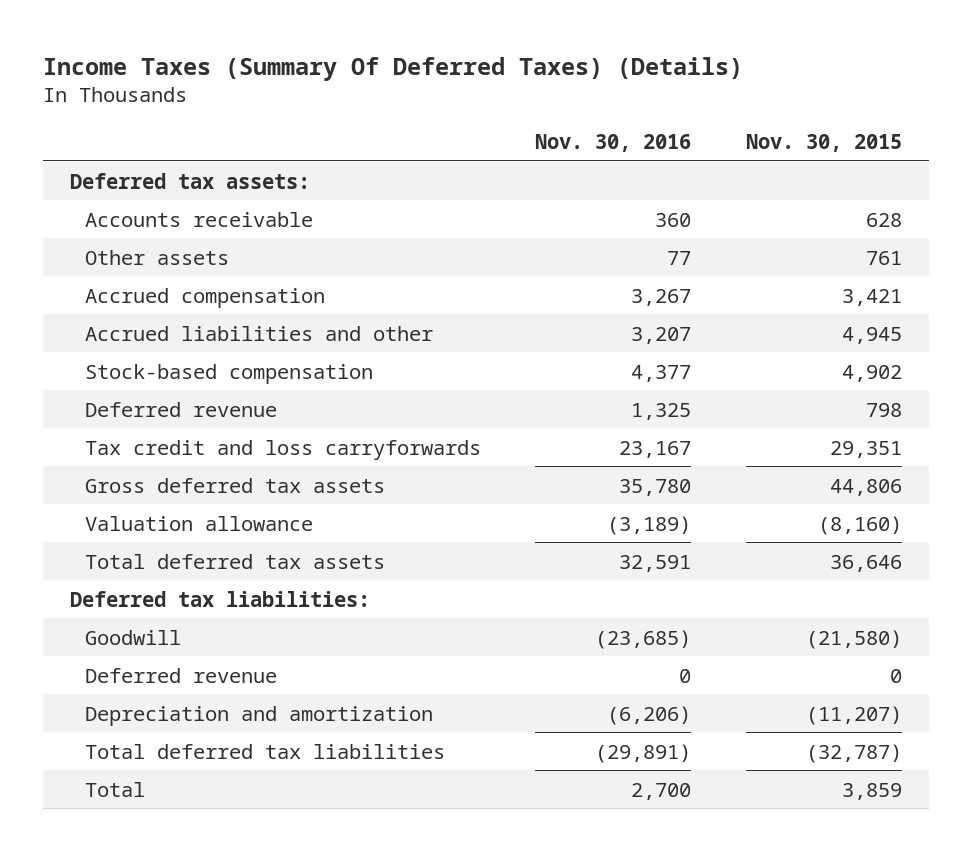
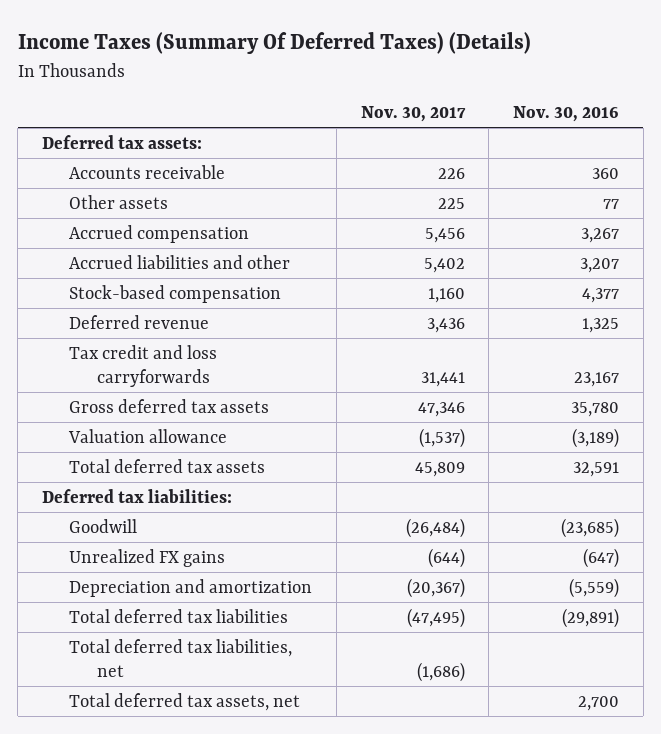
- | Nov. 30, 2016 | Nov. 30, 2015
+ | Nov. 30, 2017 | Nov. 30, 2016
- Deferred revenue | 0 | 0
- Depreciation and amortization | (6,206) | (11,207)
+ Unrealized FX gains | (644) | (647)
+ Depreciation and amortization | (20,367) | (5,559)
- Total | 2,700 | 3,859
+ Total deferred tax liabilities, net | (1,686) |
+ Total deferred tax assets, net | | 2,700

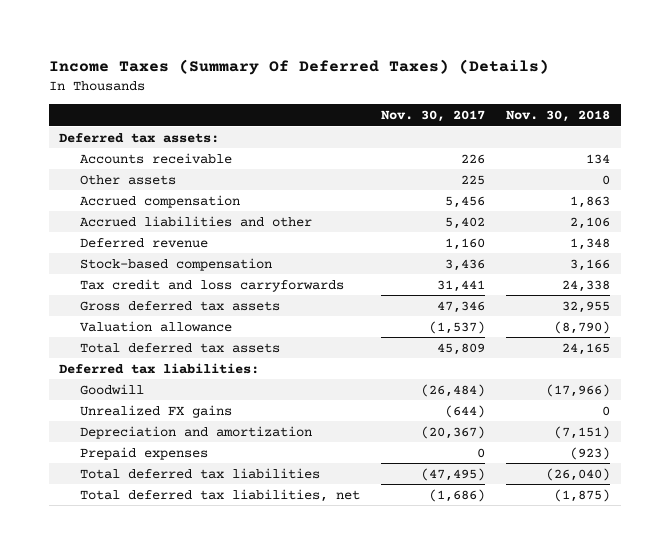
- | Nov. 30, 2017 | Nov. 30, 2016
+ | Nov. 30, 2017 | Nov. 30, 2018
- Stock-based compensation | 1,160 | 4,377
- Deferred revenue | 3,436 | 1,325
+ Deferred revenue | 1,160 | 1,348
+ Stock-based compensation | 3,436 | 3,166
+ Prepaid expenses | 0 | (923)
- Total deferred tax assets, net | | 2,700

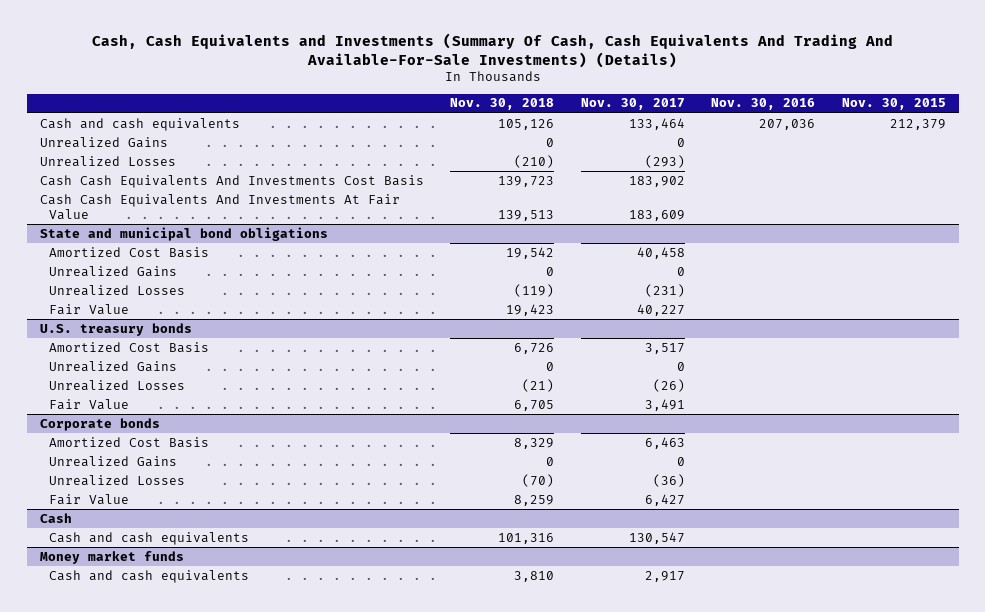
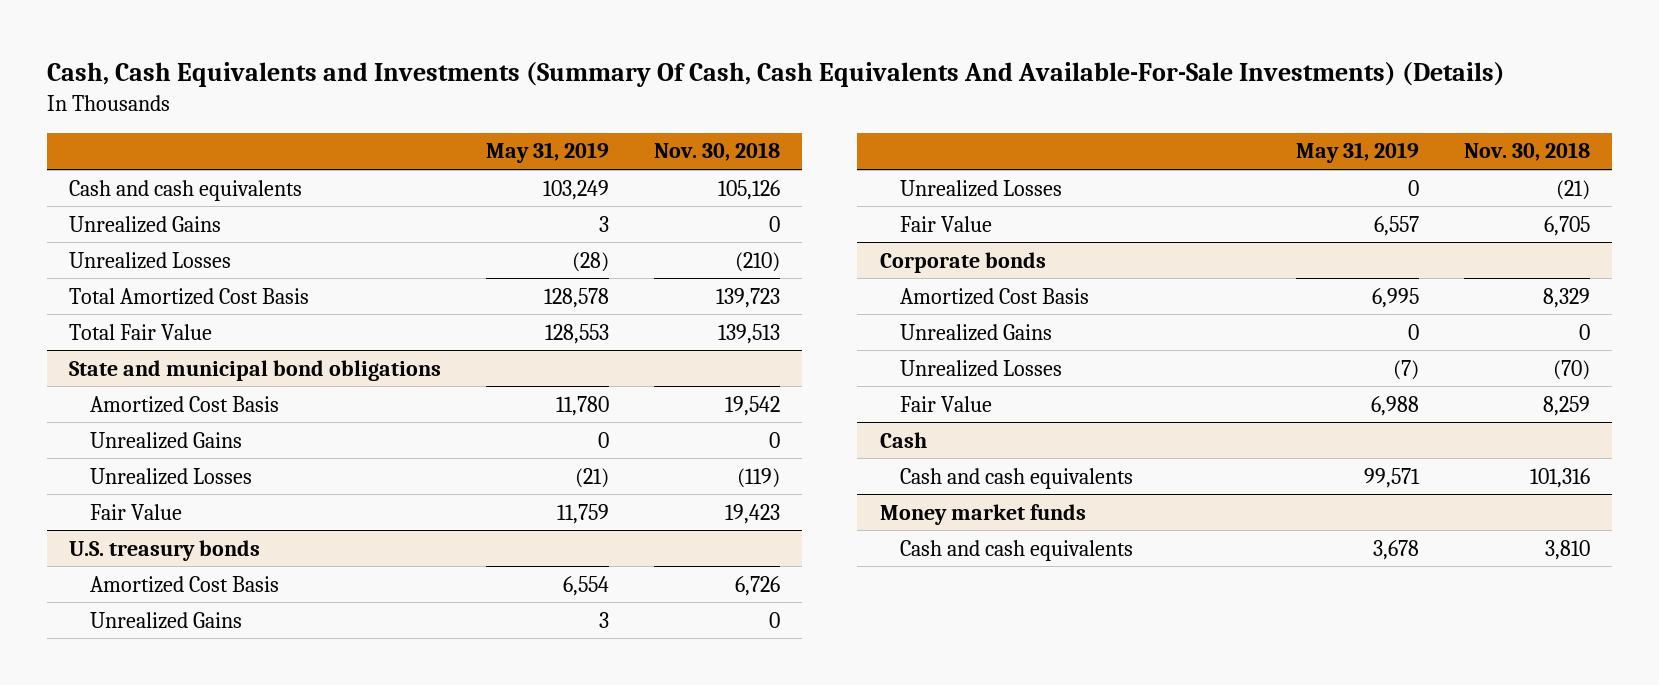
- Cash, Cash Equivalents and Investments (Summary Of Cash, Cash Equivalents And Trading And Available-For-Sale Investments) (Details)
+ Cash, Cash Equivalents and Investments (Summary Of Cash, Cash Equivalents And Available-For-Sale Investments) (Details)
- | Nov. 30, 2018 | Nov. 30, 2017 | Nov. 30, 2016 | Nov. 30, 2015
+ | May 31, 2019 | Nov. 30, 2018
- Cash Cash Equivalents And Investments Cost Basis | 139,723 | 183,902 | |
- Cash Cash Equivalents And Investments At Fair Value | 139,513 | 183,609 | |
+ Total Amortized Cost Basis | 128,578 | 139,723
+ Total Fair Value | 128,553 | 139,513

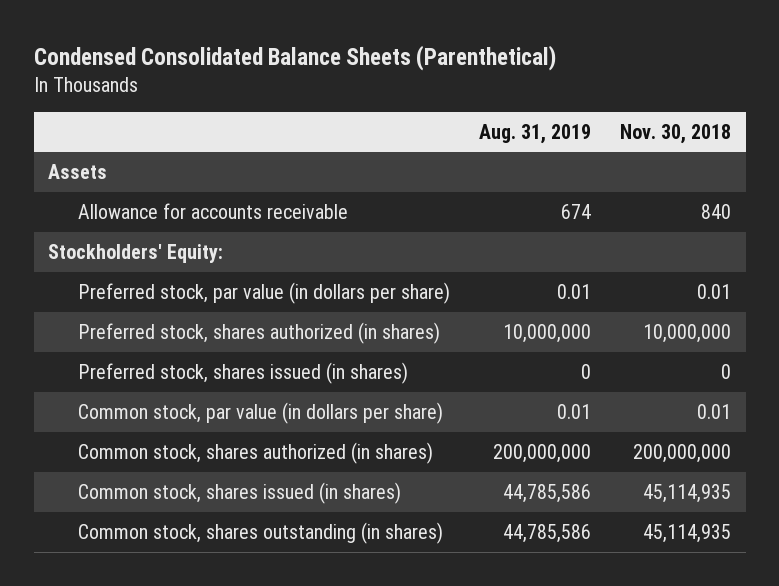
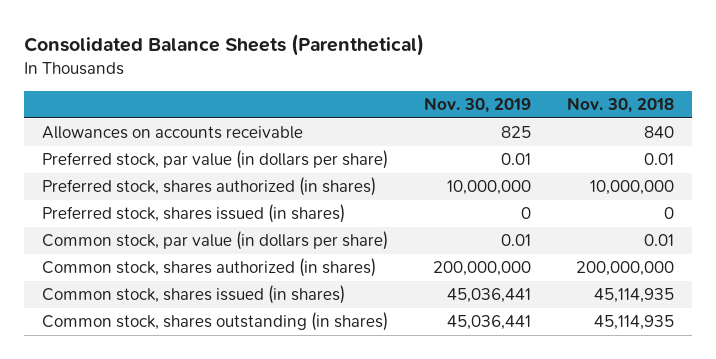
- Condensed Consolidated Balance Sheets (Parenthetical)
+ Consolidated Balance Sheets (Parenthetical)
- | Aug. 31, 2019 | Nov. 30, 2018
+ | Nov. 30, 2019 | Nov. 30, 2018
- Assets
- Allowance for accounts receivable | 674 | 840
- Stockholders' Equity:
+ Allowances on accounts receivable | 825 | 840

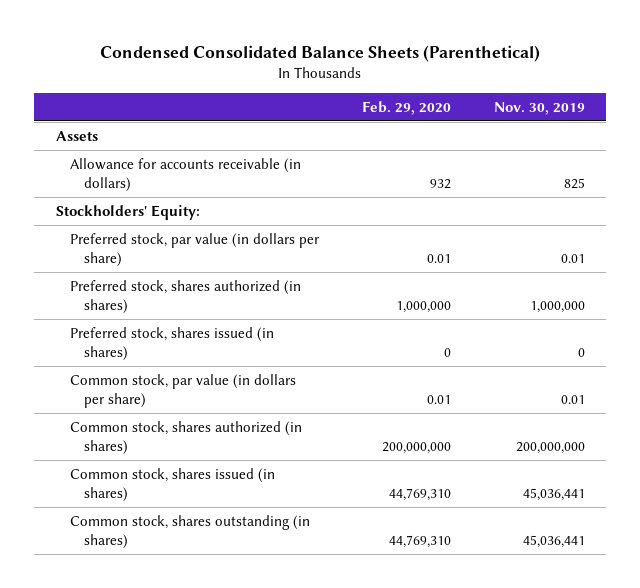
- Consolidated Balance Sheets (Parenthetical)
+ Condensed Consolidated Balance Sheets (Parenthetical)
- | Nov. 30, 2019 | Nov. 30, 2018
+ | Feb. 29, 2020 | Nov. 30, 2019
- Allowances on accounts receivable | 825 | 840
+ Assets
+ Allowance for accounts receivable (in dollars) | 932 | 825
+ Stockholders' Equity:
- Preferred stock, shares authorized (in shares) | 10,000,000 | 10,000,000
+ Preferred stock, shares authorized (in shares) | 1,000,000 | 1,000,000

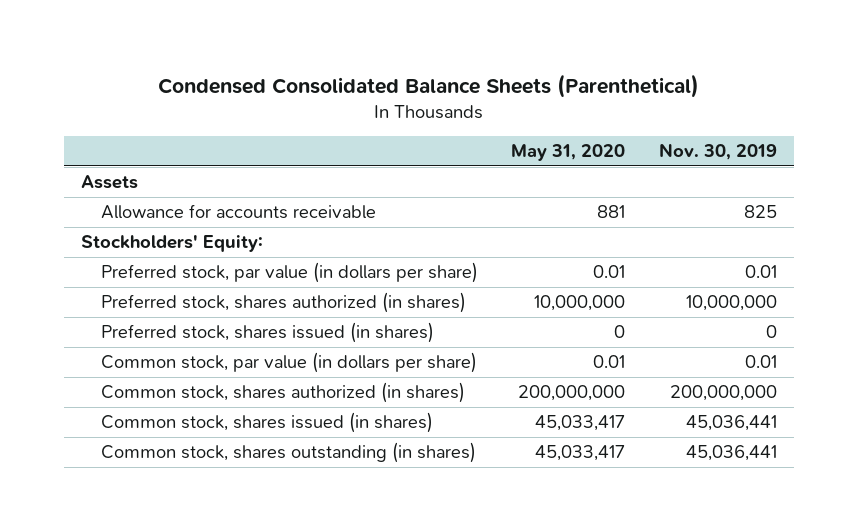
- | Feb. 29, 2020 | Nov. 30, 2019
+ | May 31, 2020 | Nov. 30, 2019
- Allowance for accounts receivable (in dollars) | 932 | 825
+ Allowance for accounts receivable | 881 | 825
- Preferred stock, shares authorized (in shares) | 1,000,000 | 1,000,000
+ Preferred stock, shares authorized (in shares) | 10,000,000 | 10,000,000

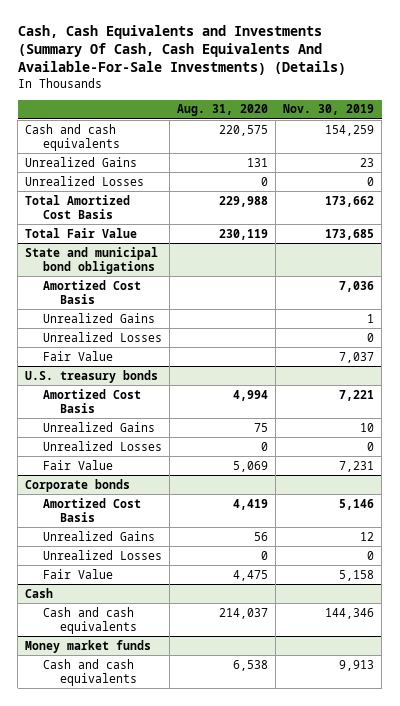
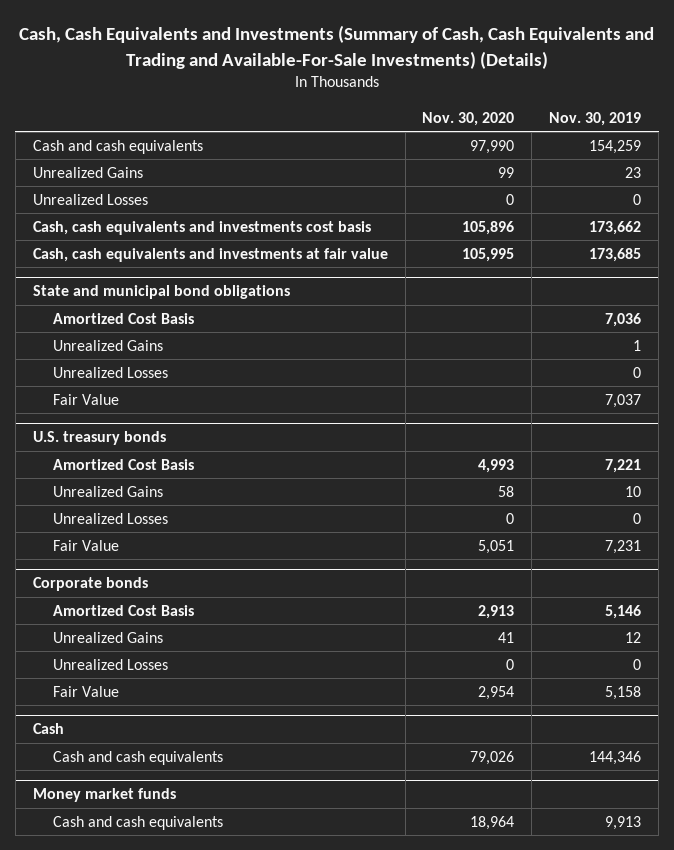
- Cash, Cash Equivalents and Investments (Summary Of Cash, Cash Equivalents And Available-For-Sale Investments) (Details)
+ Cash, Cash Equivalents and Investments (Summary of Cash, Cash Equivalents and Trading and Available-For-Sale Investments) (Details)
- | Aug. 31, 2020 | Nov. 30, 2019
+ | Nov. 30, 2020 | Nov. 30, 2019
- Total Amortized Cost Basis | 229,988 | 173,662
- Total Fair Value | 230,119 | 173,685
+ Cash, cash equivalents and investments cost basis | 105,896 | 173,662
+ Cash, cash equivalents and investments at fair value | 105,995 | 173,685

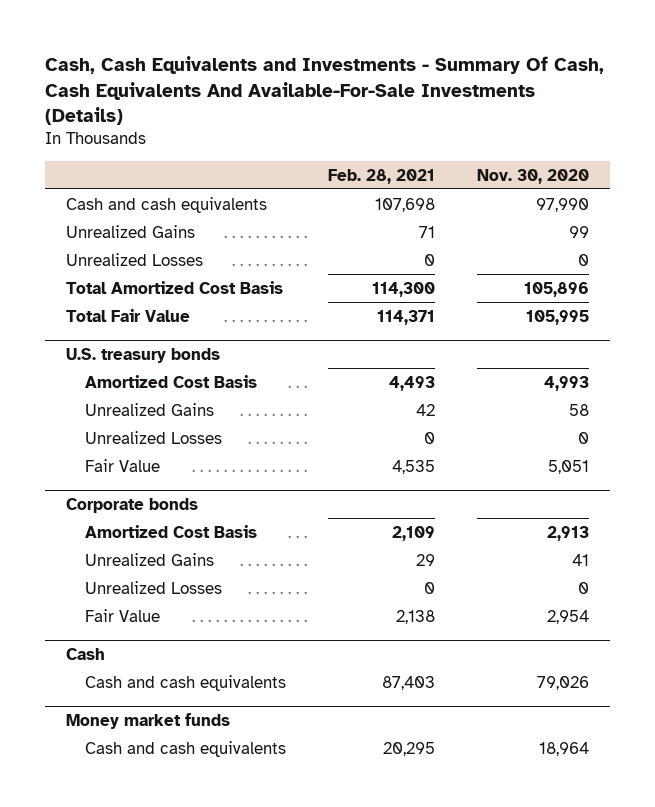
- Cash, Cash Equivalents and Investments (Summary of Cash, Cash Equivalents and Trading and Available-For-Sale Investments) (Details)
+ Cash, Cash Equivalents and Investments - Summary Of Cash, Cash Equivalents And Available-For-Sale Investments (Details)
- | Nov. 30, 2020 | Nov. 30, 2019
+ | Feb. 28, 2021 | Nov. 30, 2020
- Cash, cash equivalents and investments cost basis | 105,896 | 173,662
- Cash, cash equivalents and investments at fair value | 105,995 | 173,685
- State and municipal bond obligations
- Amortized Cost Basis | | 7,036
- Unrealized Gains | | 1
- Unrealized Losses | | 0
- Fair Value | | 7,037
+ Total Amortized Cost Basis | 114,300 | 105,896
+ Total Fair Value | 114,371 | 105,995

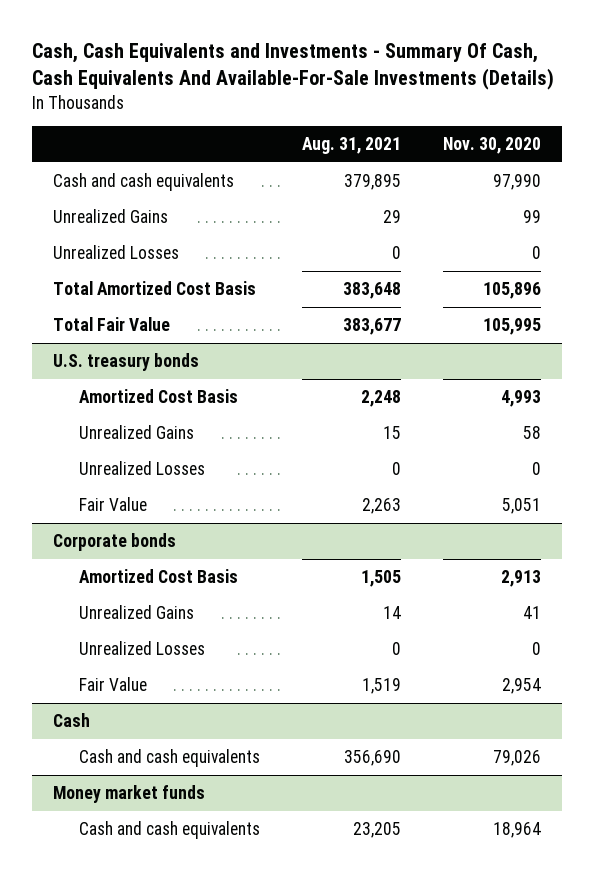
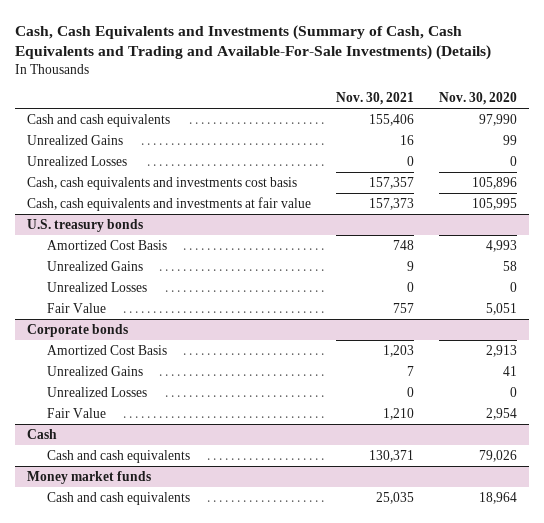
- Cash, Cash Equivalents and Investments - Summary Of Cash, Cash Equivalents And Available-For-Sale Investments (Details)
+ Cash, Cash Equivalents and Investments (Summary of Cash, Cash Equivalents and Trading and Available-For-Sale Investments) (Details)
- | Aug. 31, 2021 | Nov. 30, 2020
+ | Nov. 30, 2021 | Nov. 30, 2020
- Total Amortized Cost Basis | 383,648 | 105,896
- Total Fair Value | 383,677 | 105,995
+ Cash, cash equivalents and investments cost basis | 157,357 | 105,896
+ Cash, cash equivalents and investments at fair value | 157,373 | 105,995

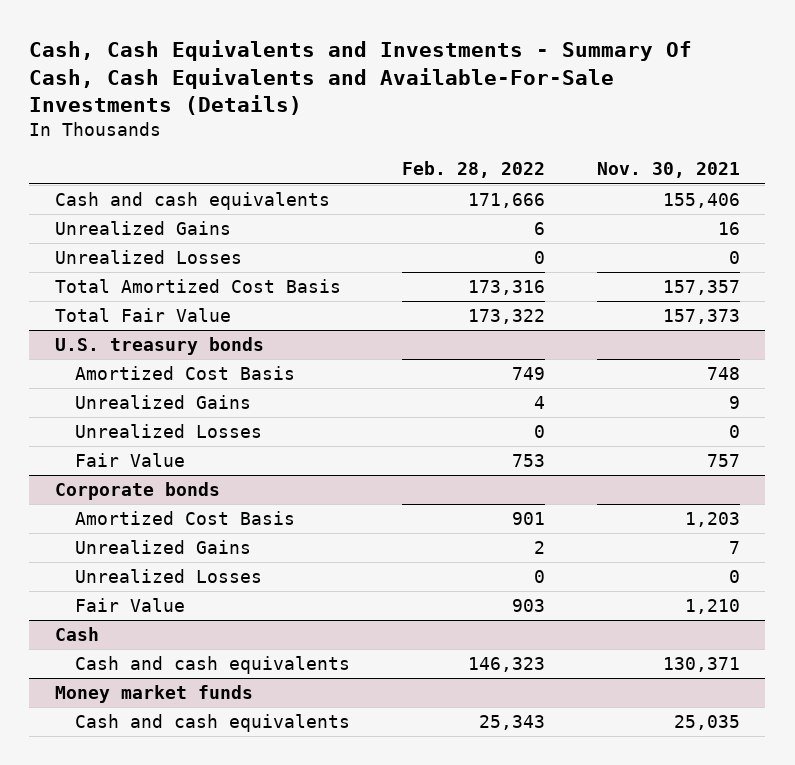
- Cash, Cash Equivalents and Investments (Summary of Cash, Cash Equivalents and Trading and Available-For-Sale Investments) (Details)
+ Cash, Cash Equivalents and Investments - Summary Of Cash, Cash Equivalents and Available-For-Sale Investments (Details)
- | Nov. 30, 2021 | Nov. 30, 2020
+ | Feb. 28, 2022 | Nov. 30, 2021
- Cash, cash equivalents and investments cost basis | 157,357 | 105,896
- Cash, cash equivalents and investments at fair value | 157,373 | 105,995
+ Total Amortized Cost Basis | 173,316 | 157,357
+ Total Fair Value | 173,322 | 157,373

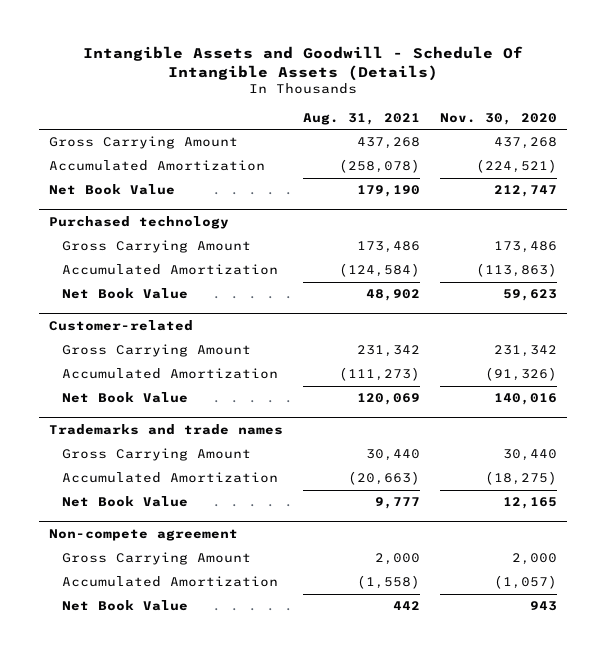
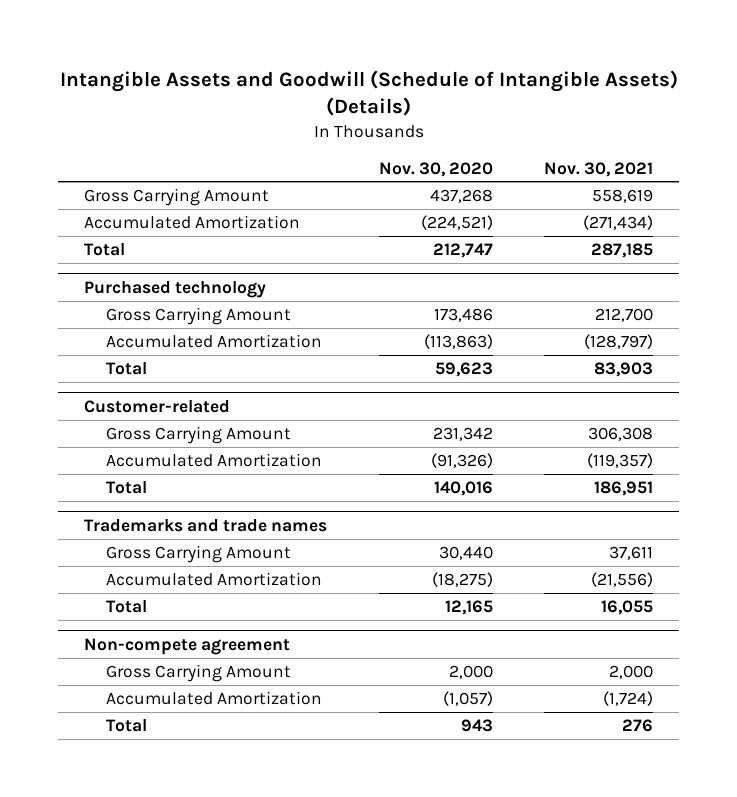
- Intangible Assets and Goodwill - Schedule Of Intangible Assets (Details)
+ Intangible Assets and Goodwill (Schedule of Intangible Assets) (Details)
- | Aug. 31, 2021 | Nov. 30, 2020
+ | Nov. 30, 2020 | Nov. 30, 2021
- Net Book Value | 179,190 | 212,747
+ Total | 212,747 | 287,185
@ Purchased technology
- Net Book Value | 48,902 | 59,623
+ Total | 59,623 | 83,903
@ Customer-related
- Net Book Value | 120,069 | 140,016
+ Total | 140,016 | 186,951
@ Trademarks and trade names
- Net Book Value | 9,777 | 12,165
+ Total | 12,165 | 16,055
@ Non-compete agreement
- Net Book Value | 442 | 943
+ Total | 943 | 276

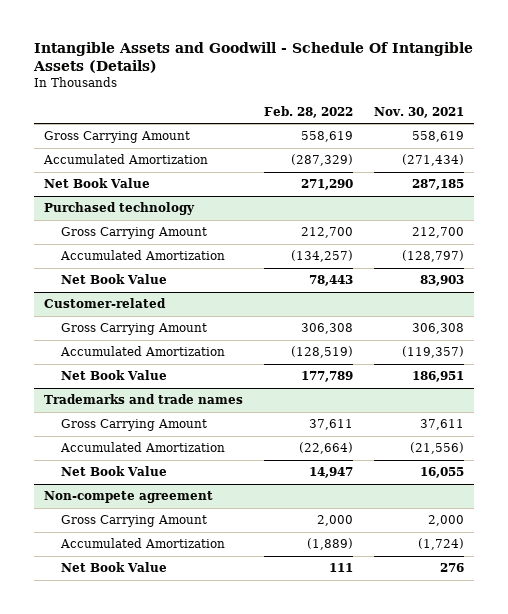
- Intangible Assets and Goodwill (Schedule of Intangible Assets) (Details)
+ Intangible Assets and Goodwill - Schedule Of Intangible Assets (Details)
- | Nov. 30, 2020 | Nov. 30, 2021
+ | Feb. 28, 2022 | Nov. 30, 2021
- Total | 212,747 | 287,185
+ Net Book Value | 271,290 | 287,185
@ Purchased technology
- Total | 59,623 | 83,903
+ Net Book Value | 78,443 | 83,903
@ Customer-related
- Total | 140,016 | 186,951
+ Net Book Value | 177,789 | 186,951
@ Trademarks and trade names
- Total | 12,165 | 16,055
+ Net Book Value | 14,947 | 16,055
@ Non-compete agreement
- Total | 943 | 276
+ Net Book Value | 111 | 276

